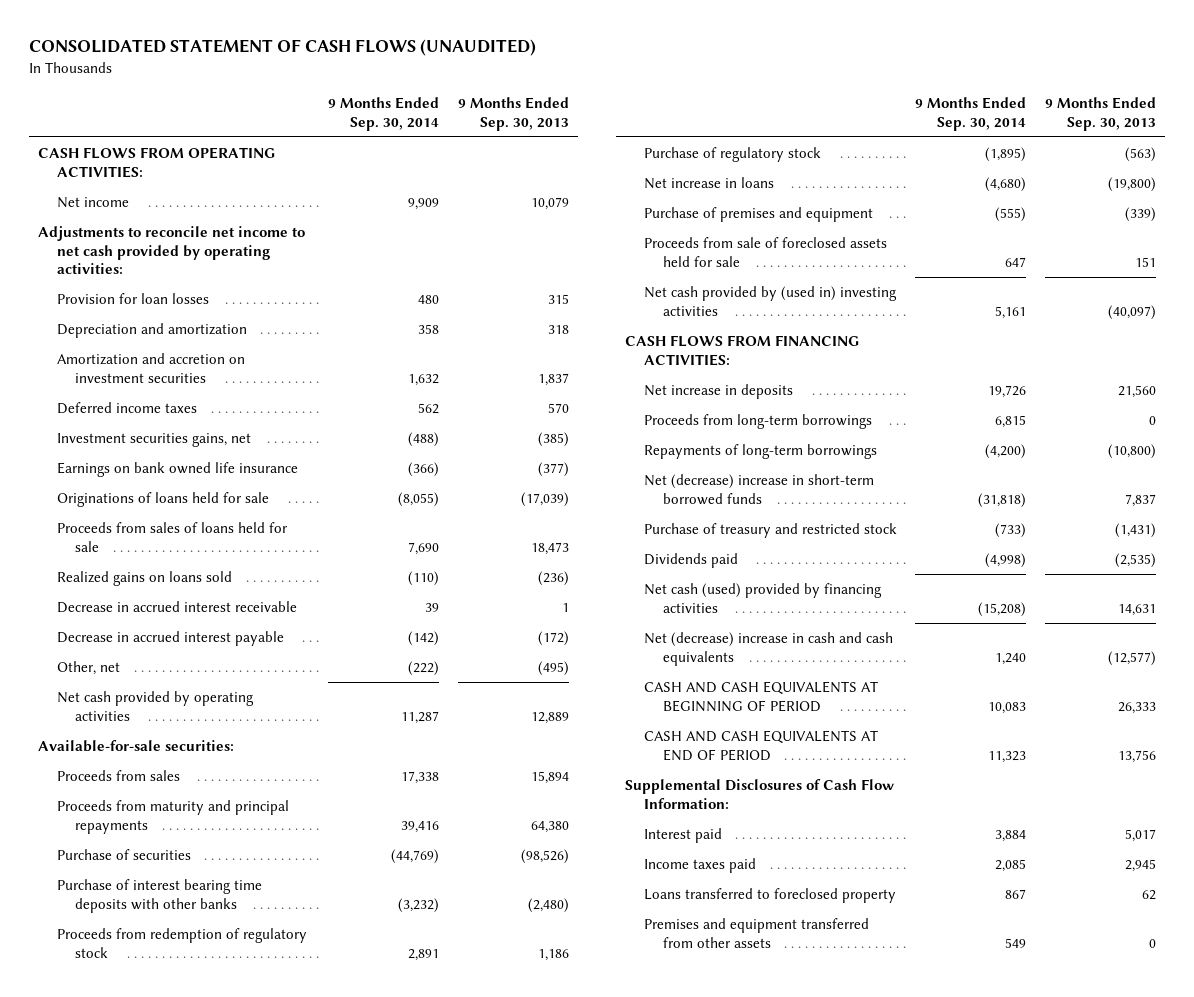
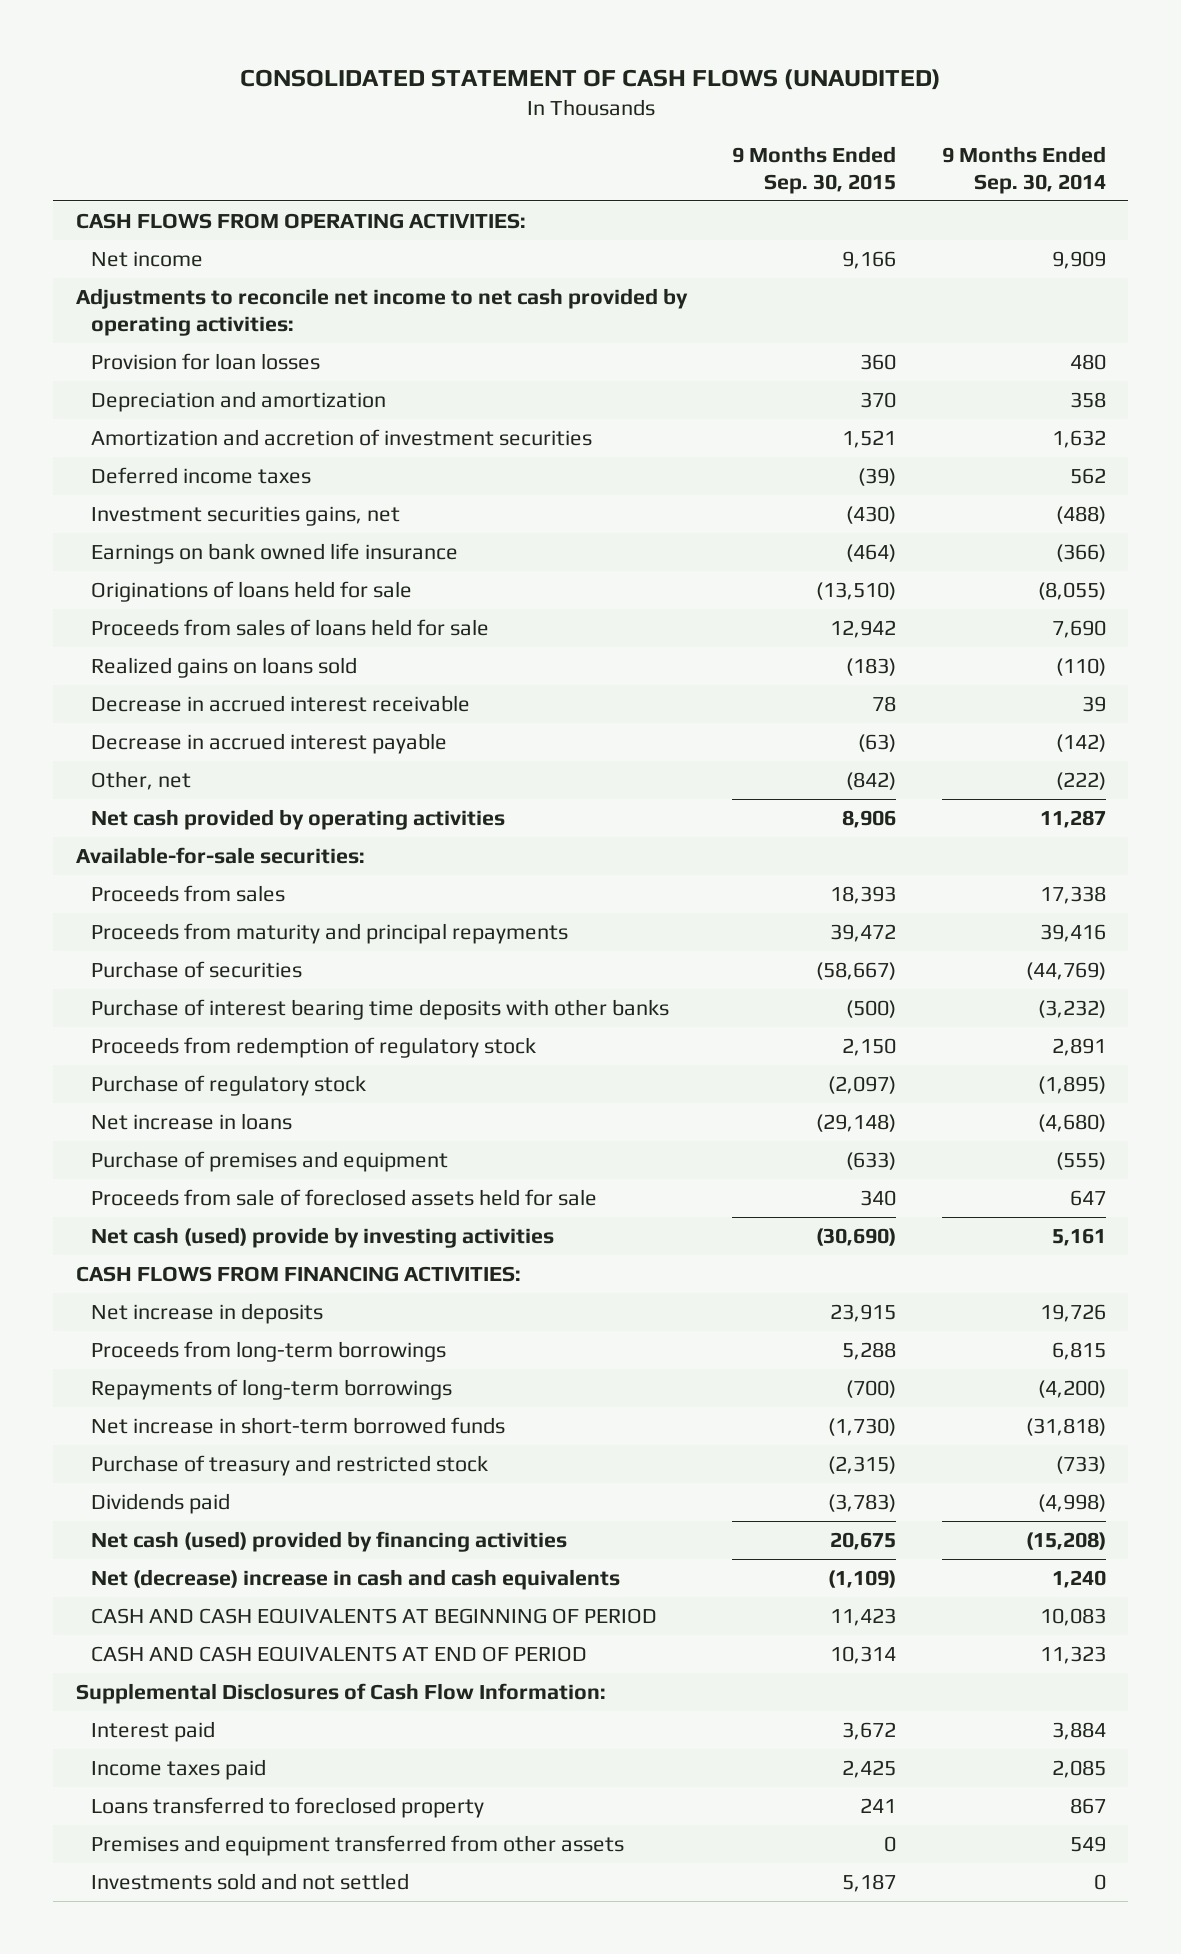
- | 9 Months Ended Sep. 30, 2014 | 9 Months Ended Sep. 30, 2013
+ | 9 Months Ended Sep. 30, 2015 | 9 Months Ended Sep. 30, 2014
- Amortization and accretion on investment securities | 1,632 | 1,837
+ Amortization and accretion of investment securities | 1,521 | 1,632
- Net cash provided by (used in) investing activities | 5,161 | (40,097)
+ Net cash (used) provide by investing activities | (30,690) | 5,161
- Net (decrease) increase in short-term borrowed funds | (31,818) | 7,837
+ Net increase in short-term borrowed funds | (1,730) | (31,818)
+ Investments sold and not settled | 5,187 | 0

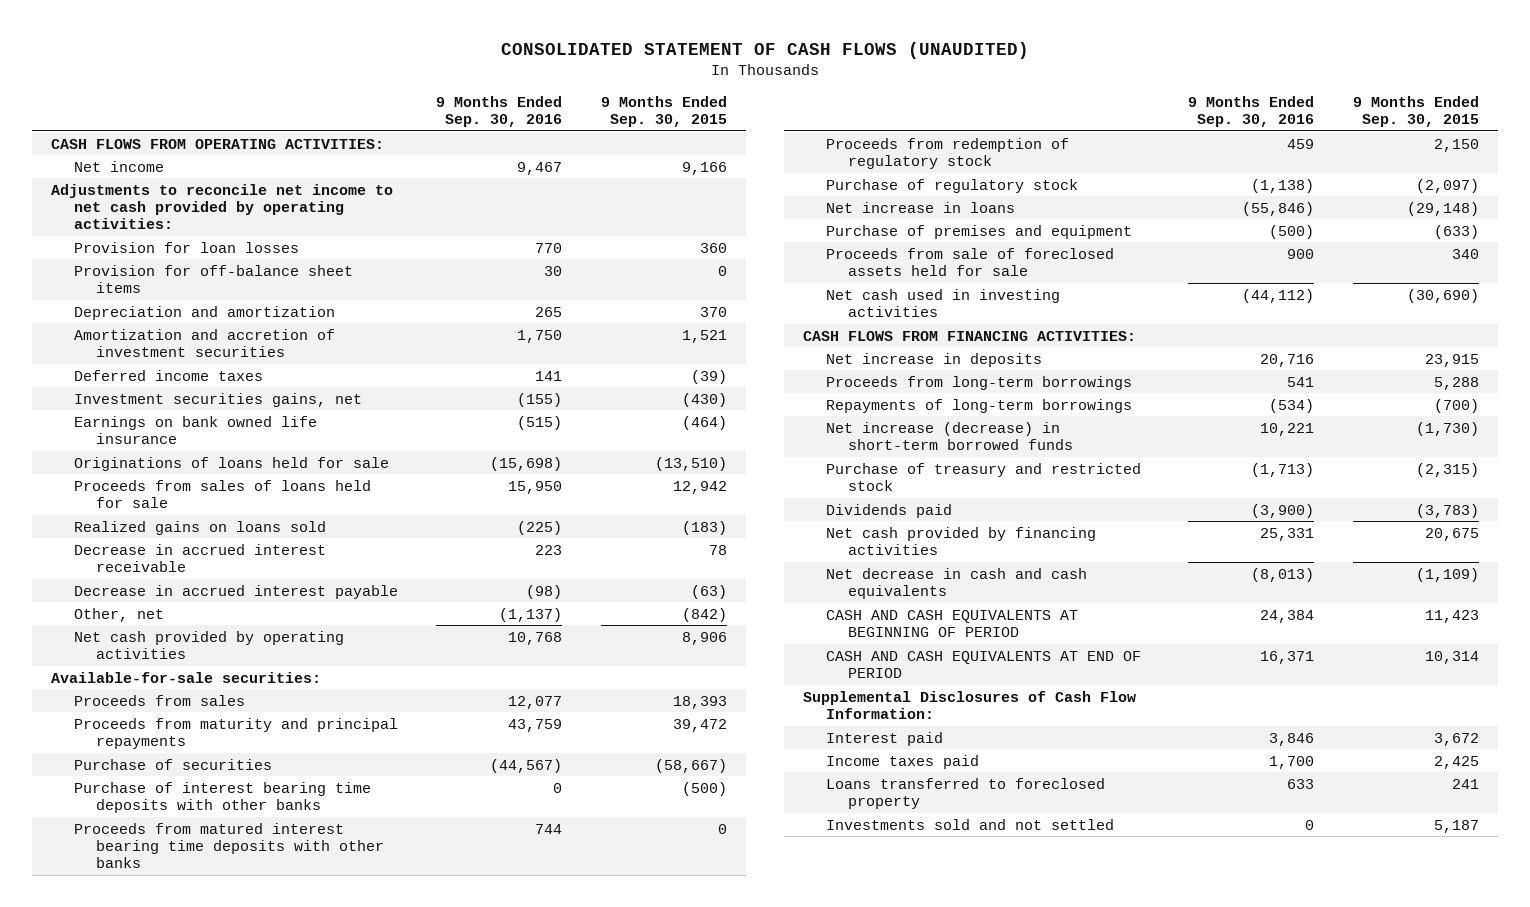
- | 9 Months Ended Sep. 30, 2015 | 9 Months Ended Sep. 30, 2014
+ | 9 Months Ended Sep. 30, 2016 | 9 Months Ended Sep. 30, 2015
+ Provision for off-balance sheet items | 30 | 0
+ Proceeds from matured interest bearing time deposits with other banks | 744 | 0
- Net cash (used) provide by investing activities | (30,690) | 5,161
+ Net cash used in investing activities | (44,112) | (30,690)
- Net increase in short-term borrowed funds | (1,730) | (31,818)
+ Net increase (decrease) in short-term borrowed funds | 10,221 | (1,730)
- Net cash (used) provided by financing activities | 20,675 | (15,208)
- Net (decrease) increase in cash and cash equivalents | (1,109) | 1,240
+ Net cash provided by financing activities | 25,331 | 20,675
+ Net decrease in cash and cash equivalents | (8,013) | (1,109)
- Premises and equipment transferred from other assets | 0 | 549

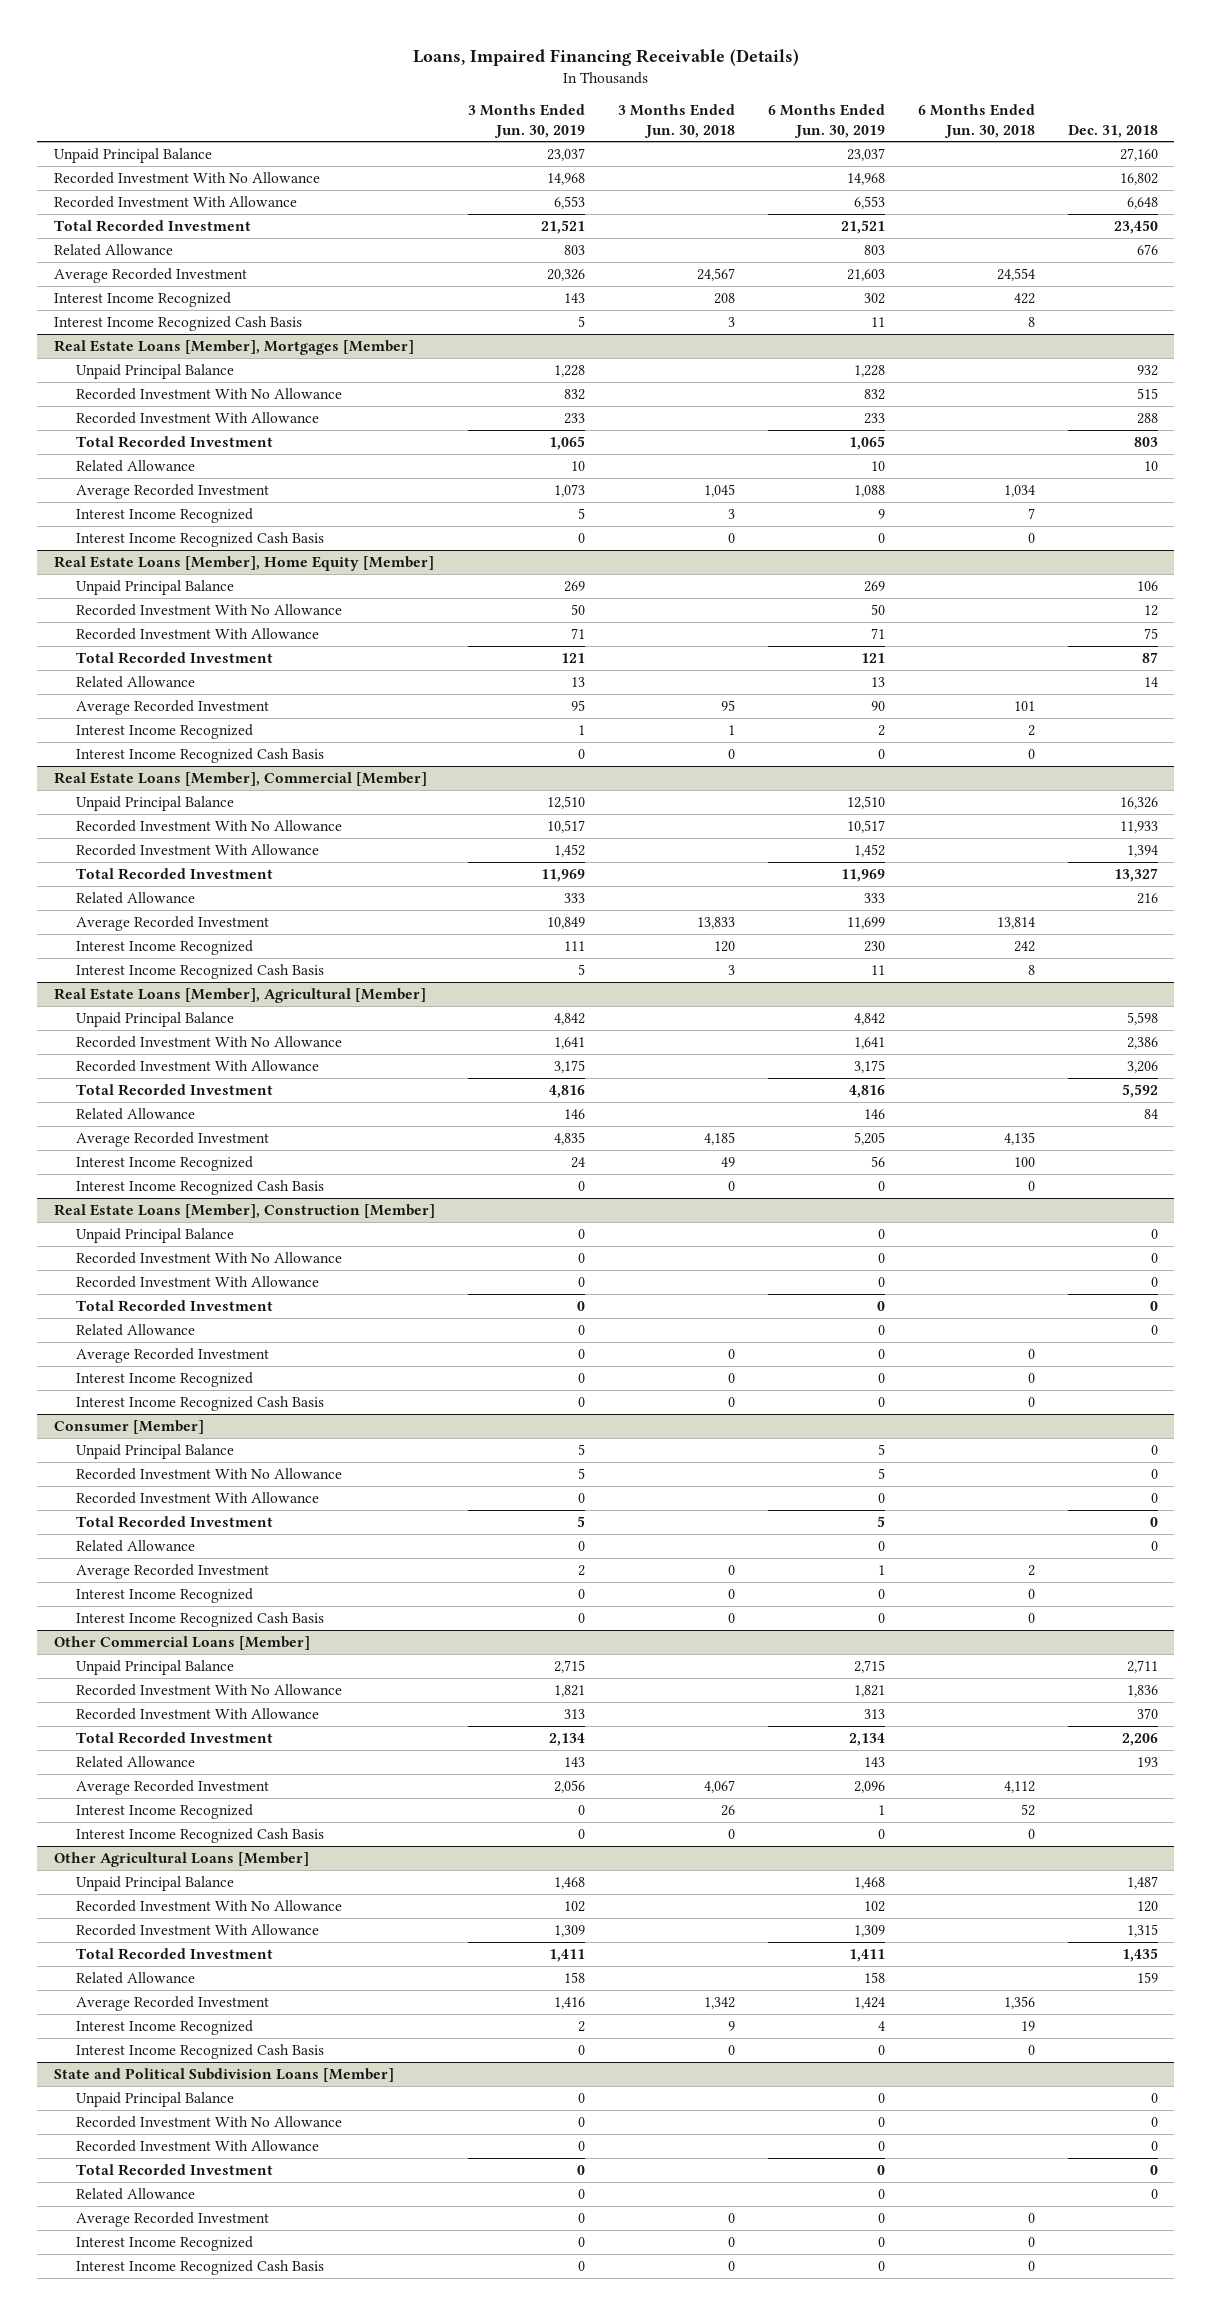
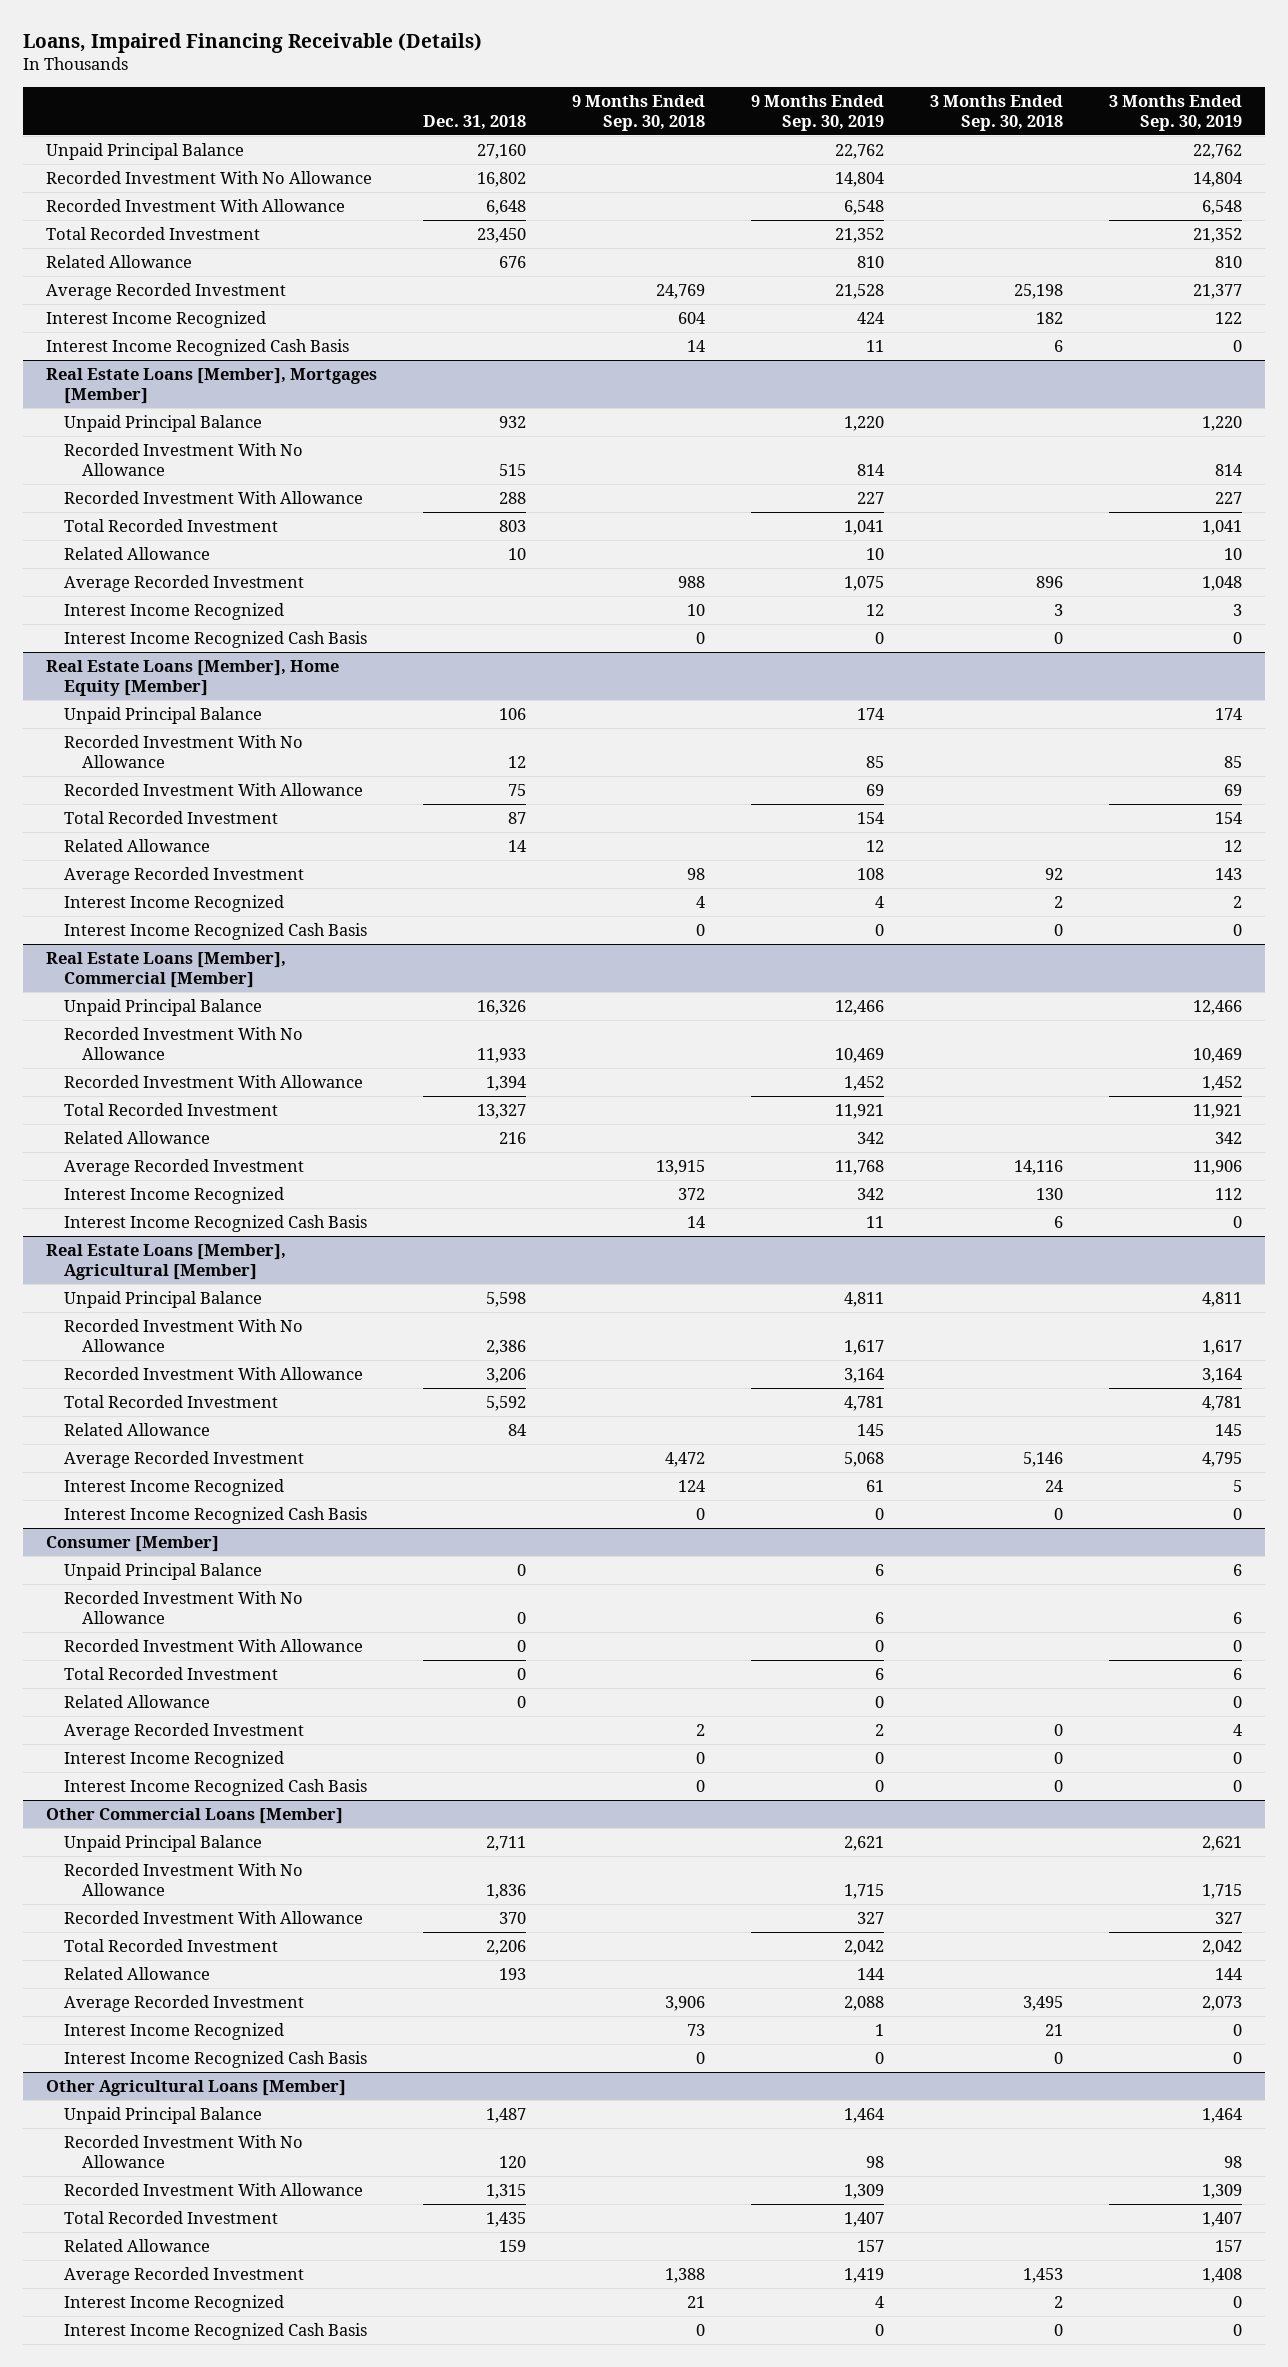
- | 3 Months Ended Jun. 30, 2019 | 3 Months Ended Jun. 30, 2018 | 6 Months Ended Jun. 30, 2019 | 6 Months Ended Jun. 30, 2018 | Dec. 31, 2018
+ | Dec. 31, 2018 | 9 Months Ended Sep. 30, 2018 | 9 Months Ended Sep. 30, 2019 | 3 Months Ended Sep. 30, 2018 | 3 Months Ended Sep. 30, 2019
- Real Estate Loans [Member], Construction [Member]
- Unpaid Principal Balance | 0 | | 0 | | 0
- Recorded Investment With No Allowance | 0 | | 0 | | 0
- Recorded Investment With Allowance | 0 | | 0 | | 0
- Total Recorded Investment | 0 | | 0 | | 0
- Related Allowance | 0 | | 0 | | 0
- Average Recorded Investment | 0 | 0 | 0 | 0 |
- Interest Income Recognized | 0 | 0 | 0 | 0 |
- Interest Income Recognized Cash Basis | 0 | 0 | 0 | 0 |
- State and Political Subdivision Loans [Member]
- Unpaid Principal Balance | 0 | | 0 | | 0
- Recorded Investment With No Allowance | 0 | | 0 | | 0
- Recorded Investment With Allowance | 0 | | 0 | | 0
- Total Recorded Investment | 0 | | 0 | | 0
- Related Allowance | 0 | | 0 | | 0
- Average Recorded Investment | 0 | 0 | 0 | 0 |
- Interest Income Recognized | 0 | 0 | 0 | 0 |
- Interest Income Recognized Cash Basis | 0 | 0 | 0 | 0 |

